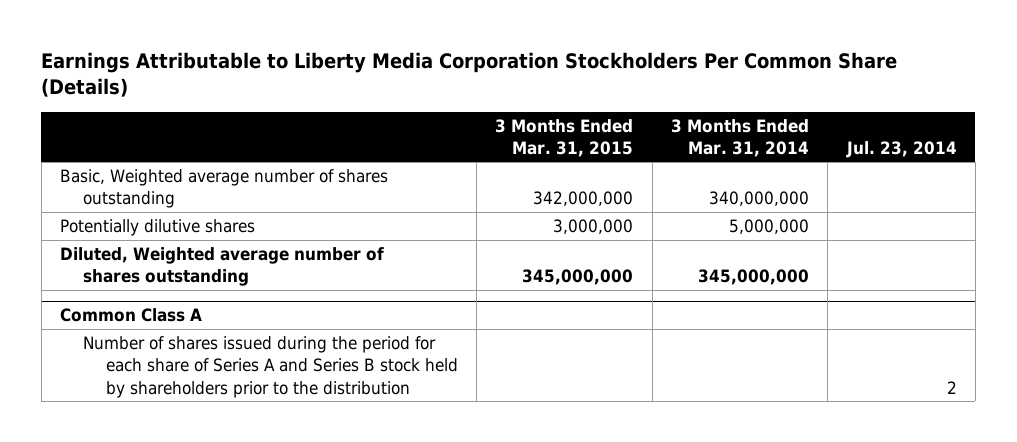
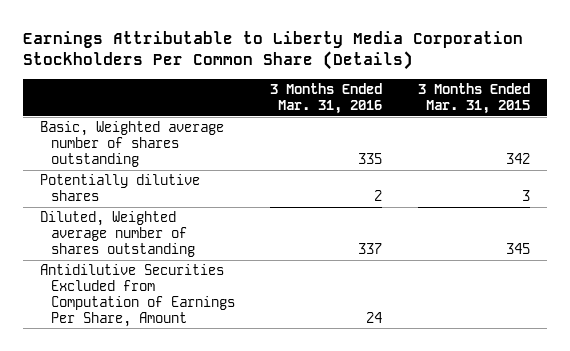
- | 3 Months Ended Mar. 31, 2015 | 3 Months Ended Mar. 31, 2014 | Jul. 23, 2014
+ | 3 Months Ended Mar. 31, 2016 | 3 Months Ended Mar. 31, 2015
- Basic, Weighted average number of shares outstanding | 342,000,000 | 340,000,000 |
- Potentially dilutive shares | 3,000,000 | 5,000,000 |
- Diluted, Weighted average number of shares outstanding | 345,000,000 | 345,000,000 |
- Common Class A
- Number of shares issued during the period for each share of Series A and Series B stock held by shareholders prior to the distribution | | | 2
+ Basic, Weighted average number of shares outstanding | 335 | 342
+ Potentially dilutive shares | 2 | 3
+ Diluted, Weighted average number of shares outstanding | 337 | 345
+ Antidilutive Securities Excluded from Computation of Earnings Per Share, Amount | 24 |

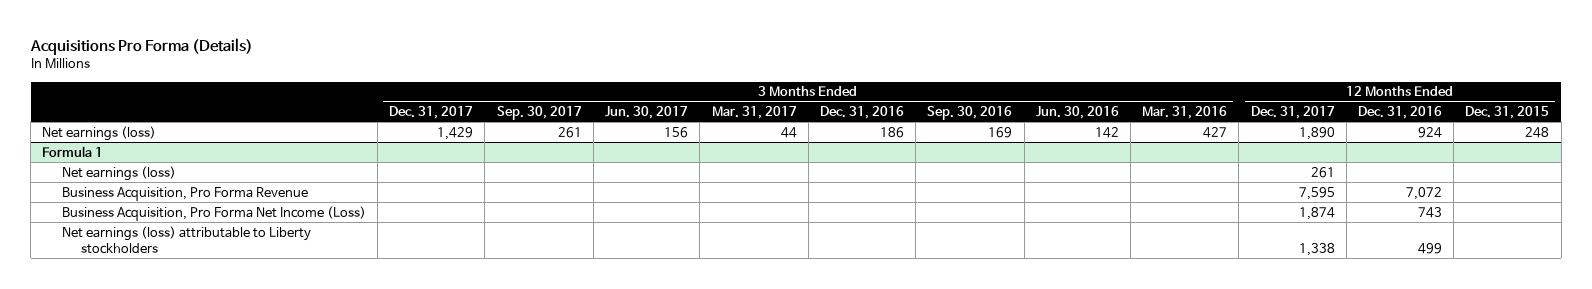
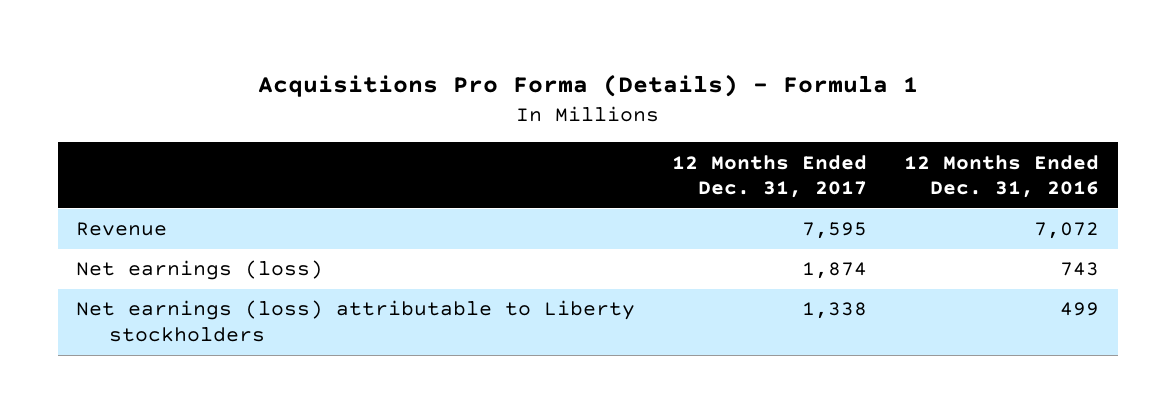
- Acquisitions Pro Forma (Details)
+ Acquisitions Pro Forma (Details) - Formula 1
- | 3 Months Ended Dec. 31, 2017 | 3 Months Ended Sep. 30, 2017 | 3 Months Ended Jun. 30, 2017 | 3 Months Ended Mar. 31, 2017 | 3 Months Ended Dec. 31, 2016 | 3 Months Ended Sep. 30, 2016 | 3 Months Ended Jun. 30, 2016 | 3 Months Ended Mar. 31, 2016 | 12 Months Ended Dec. 31, 2017 | 12 Months Ended Dec. 31, 2016 | 12 Months Ended Dec. 31, 2015
+ | 12 Months Ended Dec. 31, 2017 | 12 Months Ended Dec. 31, 2016
- Net earnings (loss) | 1,429 | 261 | 156 | 44 | 186 | 169 | 142 | 427 | 1,890 | 924 | 248
- Formula 1
- Net earnings (loss) | | | | | | | | | 261 | |
- Business Acquisition, Pro Forma Revenue | | | | | | | | | 7,595 | 7,072 |
- Business Acquisition, Pro Forma Net Income (Loss) | | | | | | | | | 1,874 | 743 |
+ Revenue | 7,595 | 7,072
+ Net earnings (loss) | 1,874 | 743

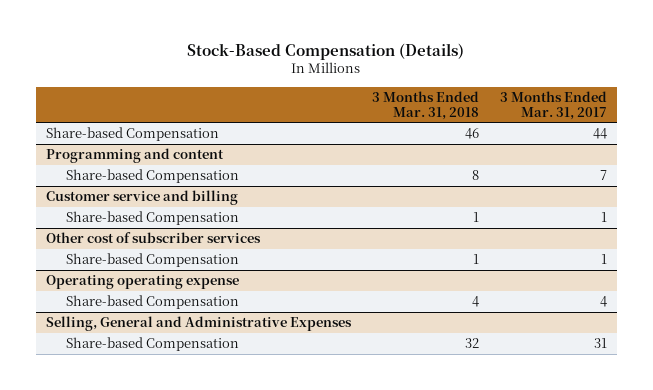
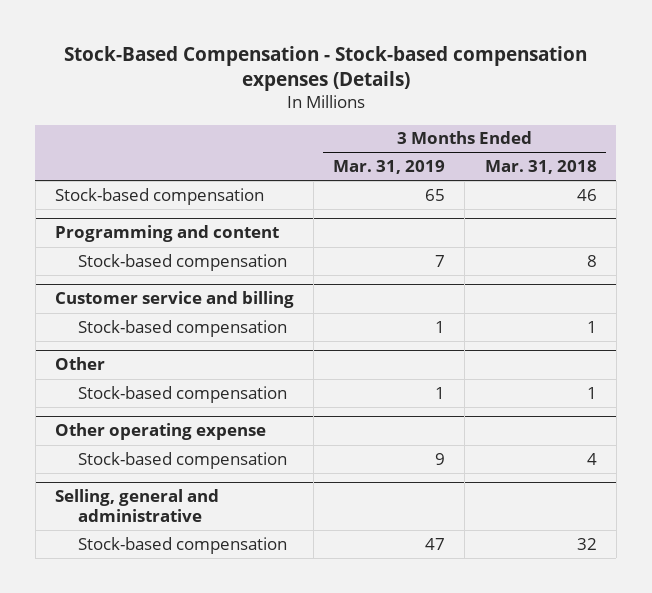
- Stock-Based Compensation (Details)
+ Stock-Based Compensation - Stock-based compensation expenses (Details)
- | 3 Months Ended Mar. 31, 2018 | 3 Months Ended Mar. 31, 2017
+ | 3 Months Ended Mar. 31, 2019 | 3 Months Ended Mar. 31, 2018
- Share-based Compensation | 46 | 44
+ Stock-based compensation | 65 | 46
@ Programming and content
- Share-based Compensation | 8 | 7
+ Stock-based compensation | 7 | 8
@ Customer service and billing
- Share-based Compensation | 1 | 1
- Other cost of subscriber services
- Share-based Compensation | 1 | 1
- Operating operating expense
- Share-based Compensation | 4 | 4
- Selling, General and Administrative Expenses
- Share-based Compensation | 32 | 31
@ Customer service and billing
+ Stock-based compensation | 1 | 1
+ Other
+ Stock-based compensation | 1 | 1
+ Other operating expense
+ Stock-based compensation | 9 | 4
+ Selling, general and administrative
+ Stock-based compensation | 47 | 32

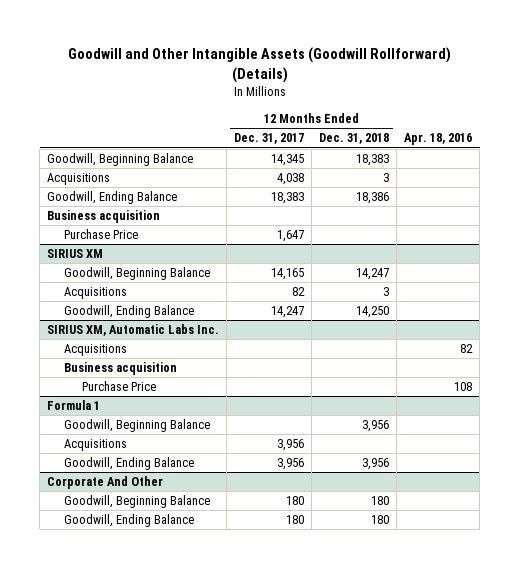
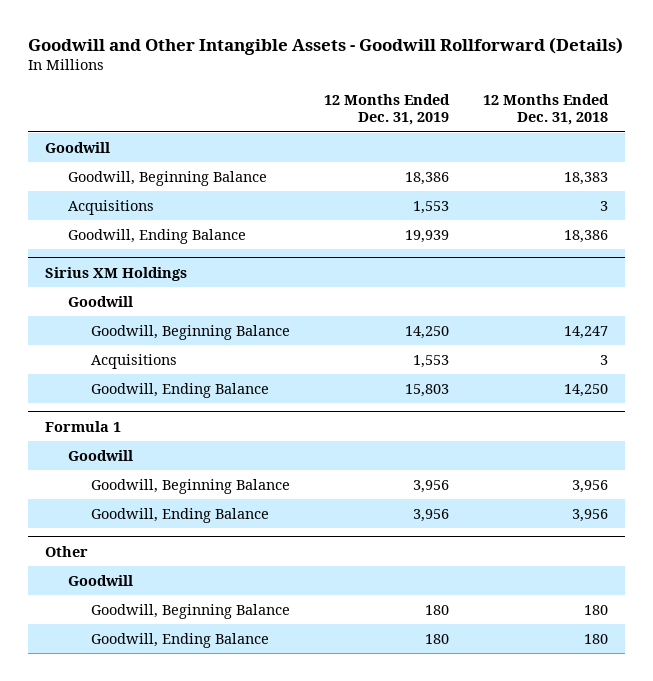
- Goodwill and Other Intangible Assets (Goodwill Rollforward) (Details)
+ Goodwill and Other Intangible Assets - Goodwill Rollforward (Details)
- | 12 Months Ended Dec. 31, 2017 | 12 Months Ended Dec. 31, 2018 | Apr. 18, 2016
+ | 12 Months Ended Dec. 31, 2019 | 12 Months Ended Dec. 31, 2018
+ Goodwill
- Business acquisition
- Purchase Price | 1,647 | |
- SIRIUS XM
+ Sirius XM Holdings
+ Goodwill
- SIRIUS XM, Automatic Labs Inc.
- Acquisitions | | | 82
- Business acquisition
- Purchase Price | | | 108
@ Formula 1
+ Goodwill
- Acquisitions | 3,956 | |
- Corporate And Other
+ Other
+ Goodwill

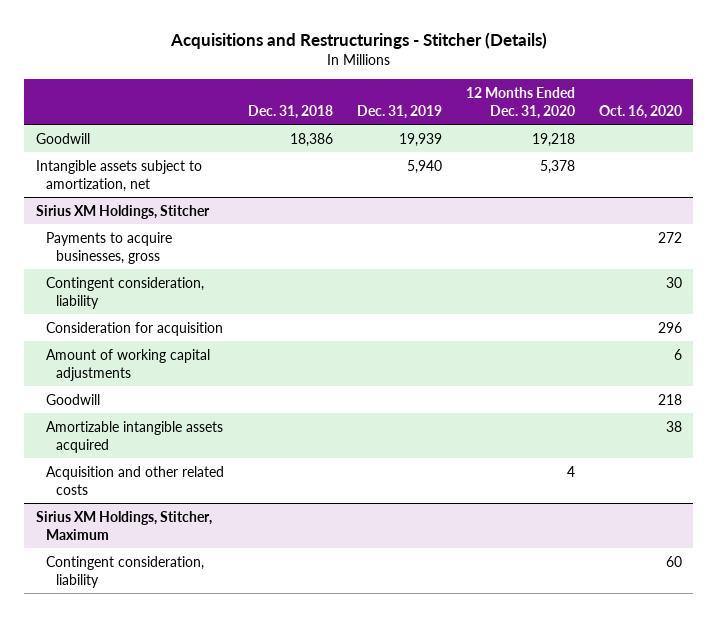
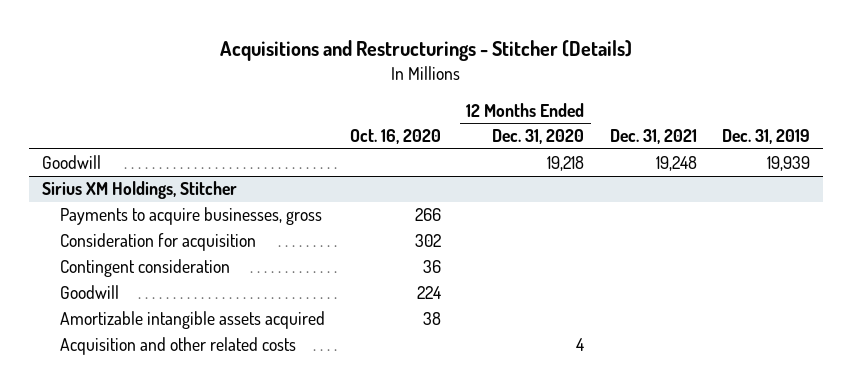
- | Dec. 31, 2018 | Dec. 31, 2019 | 12 Months Ended Dec. 31, 2020 | Oct. 16, 2020
+ | Oct. 16, 2020 | 12 Months Ended Dec. 31, 2020 | Dec. 31, 2021 | Dec. 31, 2019
- Intangible assets subject to amortization, net | | 5,940 | 5,378 |
@ Sirius XM Holdings, Stitcher
- Payments to acquire businesses, gross | | | | 272
- Contingent consideration, liability | | | | 30
- Consideration for acquisition | | | | 296
- Amount of working capital adjustments | | | | 6
- Goodwill | | | | 218
+ Payments to acquire businesses, gross | 266 | | |
+ Consideration for acquisition | 302 | | |
+ Contingent consideration | 36 | | |
+ Goodwill | 224 | | |
- Sirius XM Holdings, Stitcher, Maximum
- Contingent consideration, liability | | | | 60

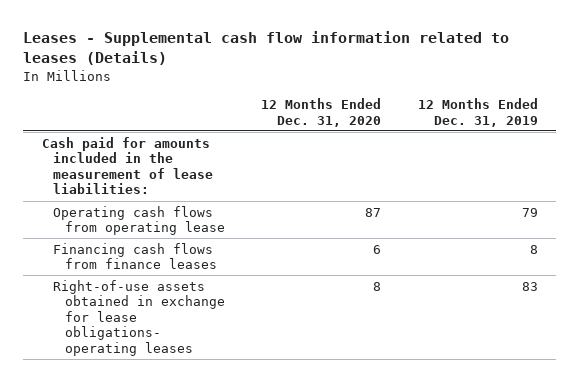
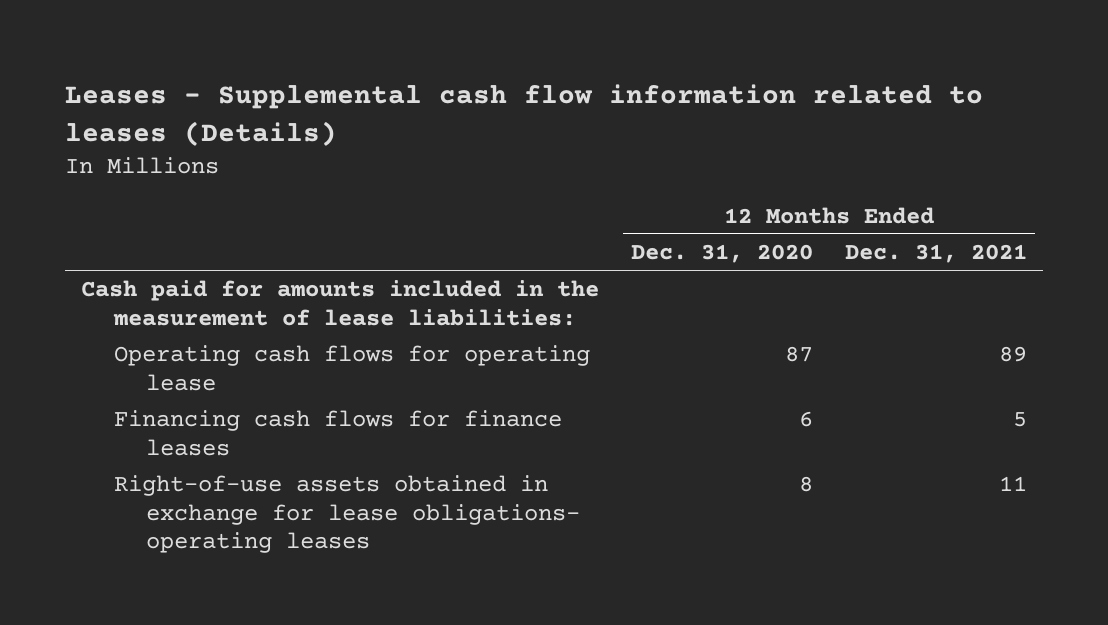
- | 12 Months Ended Dec. 31, 2020 | 12 Months Ended Dec. 31, 2019
+ | 12 Months Ended Dec. 31, 2020 | 12 Months Ended Dec. 31, 2021
- Operating cash flows from operating lease | 87 | 79
- Financing cash flows from finance leases | 6 | 8
+ Operating cash flows for operating lease | 87 | 89
+ Financing cash flows for finance leases | 6 | 5

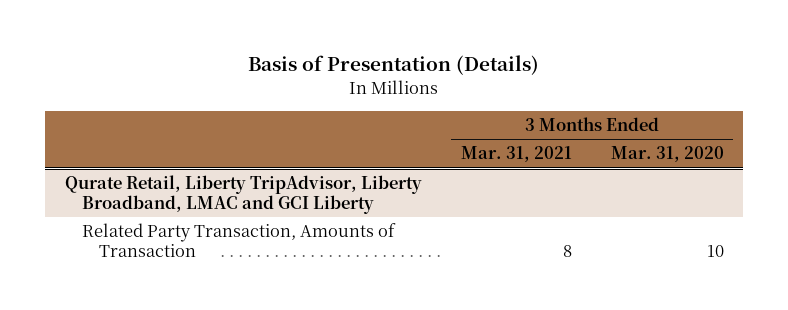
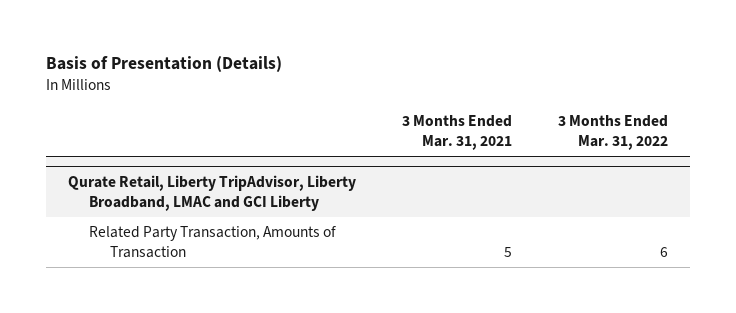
- | 3 Months Ended Mar. 31, 2021 | 3 Months Ended Mar. 31, 2020
+ | 3 Months Ended Mar. 31, 2021 | 3 Months Ended Mar. 31, 2022
@ Qurate Retail, Liberty TripAdvisor, Liberty Broadband, LMAC and GCI Liberty
- Related Party Transaction, Amounts of Transaction | 8 | 10
+ Related Party Transaction, Amounts of Transaction | 5 | 6

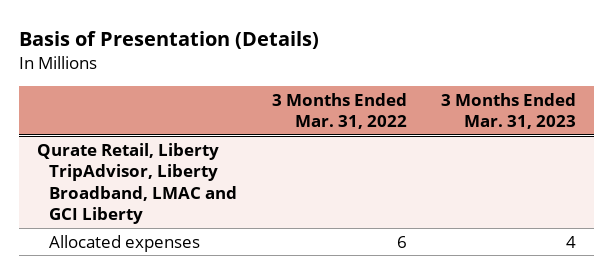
- | 3 Months Ended Mar. 31, 2021 | 3 Months Ended Mar. 31, 2022
+ | 3 Months Ended Mar. 31, 2022 | 3 Months Ended Mar. 31, 2023
@ Qurate Retail, Liberty TripAdvisor, Liberty Broadband, LMAC and GCI Liberty
- Related Party Transaction, Amounts of Transaction | 5 | 6
+ Allocated expenses | 6 | 4

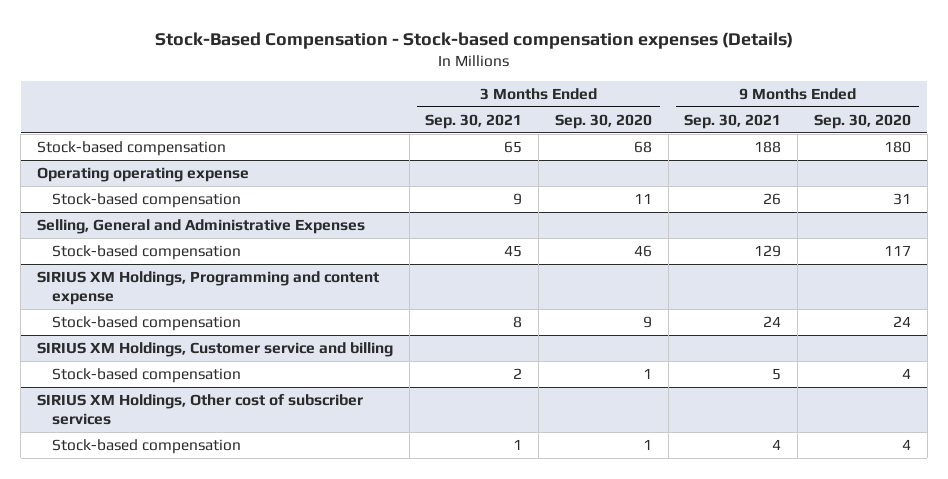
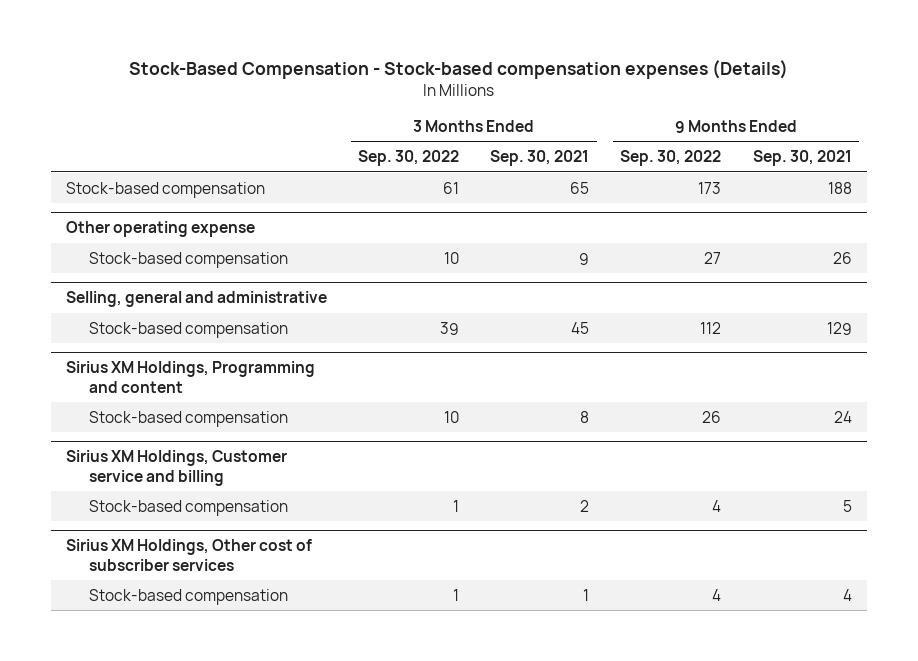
- | 3 Months Ended Sep. 30, 2021 | 3 Months Ended Sep. 30, 2020 | 9 Months Ended Sep. 30, 2021 | 9 Months Ended Sep. 30, 2020
+ | 3 Months Ended Sep. 30, 2022 | 3 Months Ended Sep. 30, 2021 | 9 Months Ended Sep. 30, 2022 | 9 Months Ended Sep. 30, 2021
- Operating operating expense
+ Other operating expense
- Selling, General and Administrative Expenses
+ Selling, general and administrative
- SIRIUS XM Holdings, Programming and content expense
+ Sirius XM Holdings, Programming and content
- SIRIUS XM Holdings, Customer service and billing
+ Sirius XM Holdings, Customer service and billing
- SIRIUS XM Holdings, Other cost of subscriber services
+ Sirius XM Holdings, Other cost of subscriber services

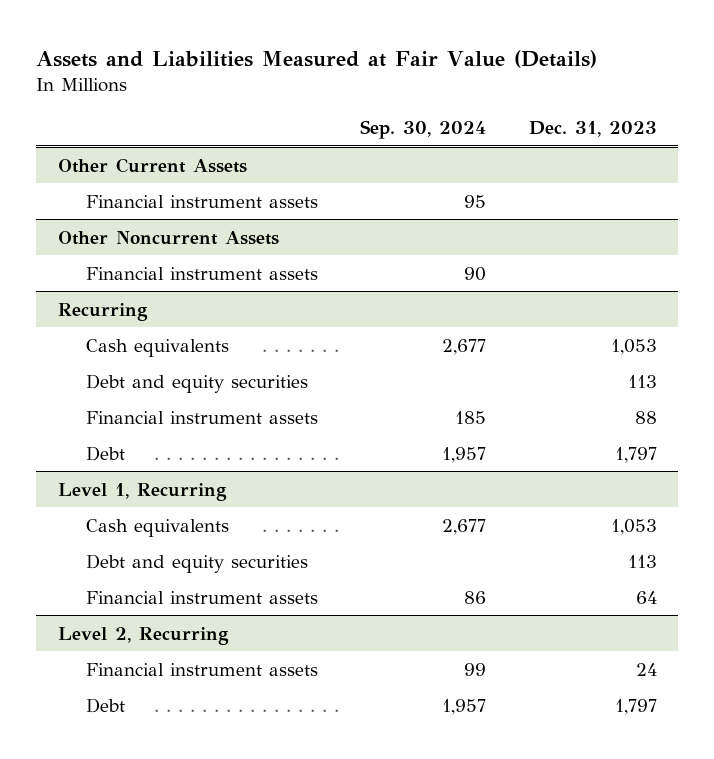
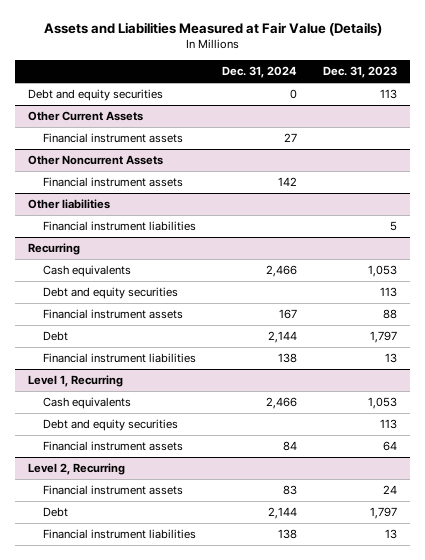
- | Sep. 30, 2024 | Dec. 31, 2023
+ | Dec. 31, 2024 | Dec. 31, 2023
+ Debt and equity securities | 0 | 113
+ Other liabilities
+ Financial instrument liabilities | | 5
@ Recurring
+ Financial instrument liabilities | 138 | 13
@ Level 2, Recurring
+ Financial instrument liabilities | 138 | 13

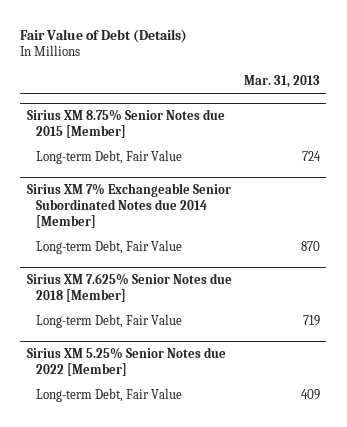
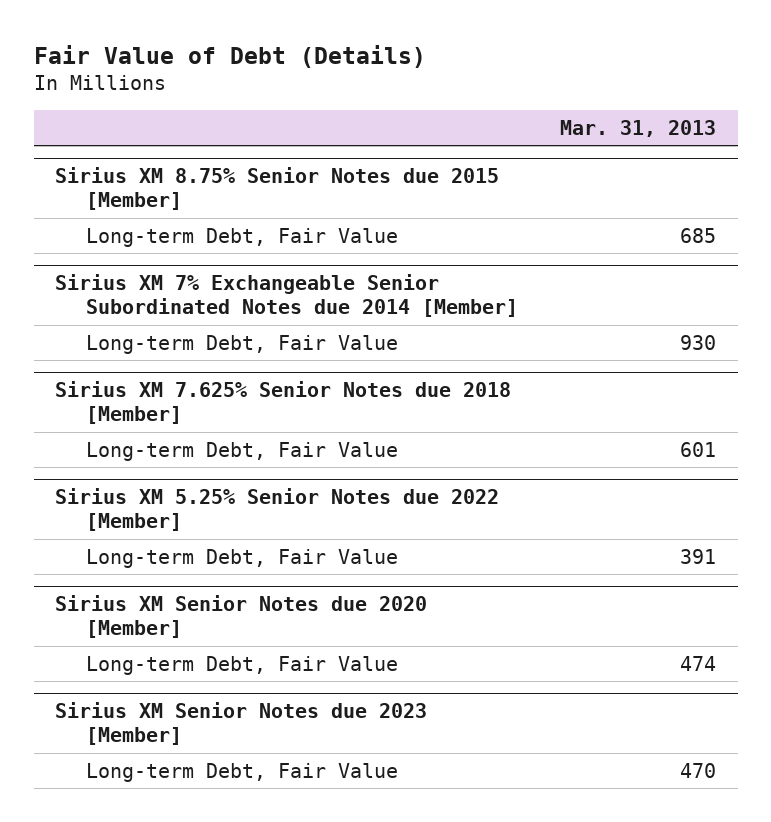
@ Sirius XM 8.75% Senior Notes due 2015 [Member]
- Long-term Debt, Fair Value | 724
+ Long-term Debt, Fair Value | 685
@ Sirius XM 7% Exchangeable Senior Subordinated Notes due 2014 [Member]
- Long-term Debt, Fair Value | 870
+ Long-term Debt, Fair Value | 930
@ Sirius XM 7.625% Senior Notes due 2018 [Member]
- Long-term Debt, Fair Value | 719
+ Long-term Debt, Fair Value | 601
@ Sirius XM 5.25% Senior Notes due 2022 [Member]
- Long-term Debt, Fair Value | 409
+ Long-term Debt, Fair Value | 391
+ Sirius XM Senior Notes due 2020 [Member]
+ Long-term Debt, Fair Value | 474
+ Sirius XM Senior Notes due 2023 [Member]
+ Long-term Debt, Fair Value | 470

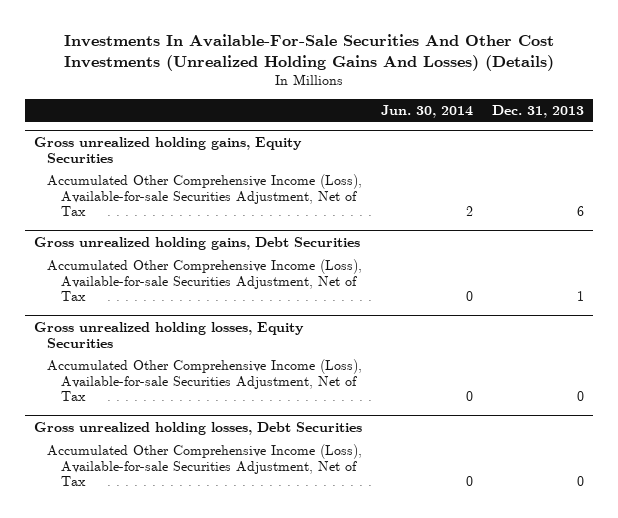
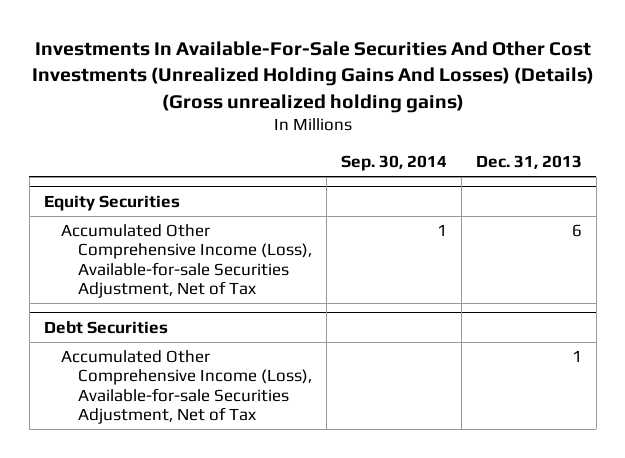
- Investments In Available-For-Sale Securities And Other Cost Investments (Unrealized Holding Gains And Losses) (Details)
+ Investments In Available-For-Sale Securities And Other Cost Investments (Unrealized Holding Gains And Losses) (Details) (Gross unrealized holding gains)
- | Jun. 30, 2014 | Dec. 31, 2013
+ | Sep. 30, 2014 | Dec. 31, 2013
- Gross unrealized holding gains, Equity Securities
+ Equity Securities
- Gross unrealized holding gains, Debt Securities
+ Debt Securities
- Gross unrealized holding losses, Equity Securities
- Accumulated Other Comprehensive Income (Loss), Available-for-sale Securities Adjustment, Net of Tax | 0 | 0
- Gross unrealized holding losses, Debt Securities
- Accumulated Other Comprehensive Income (Loss), Available-for-sale Securities Adjustment, Net of Tax | 0 | 0

